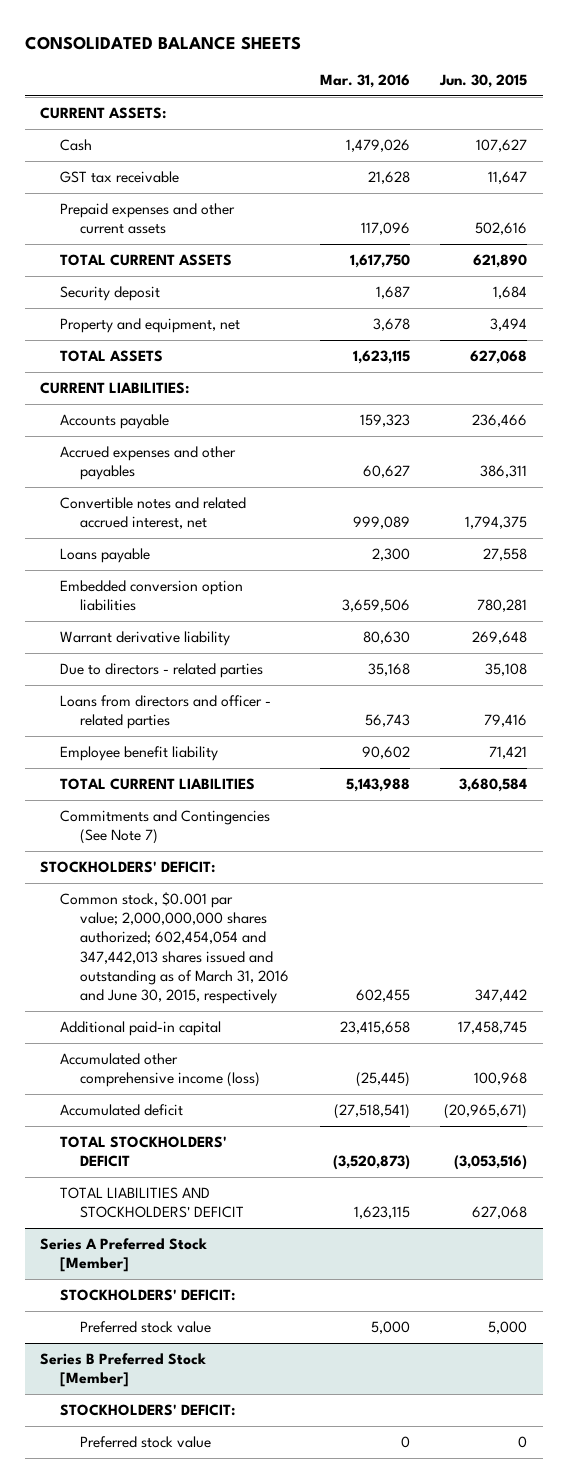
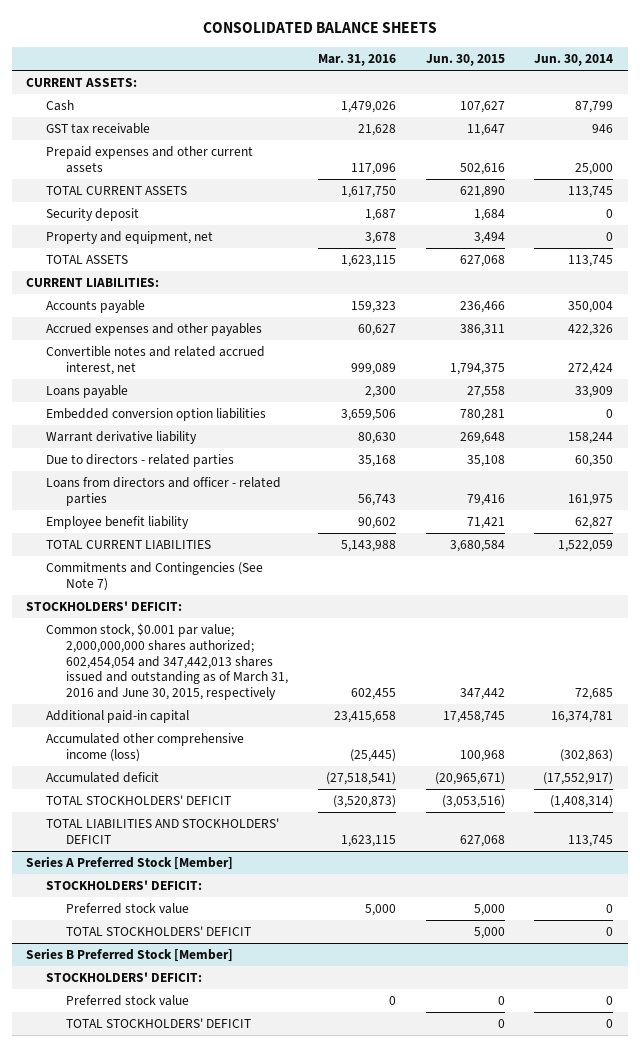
- | Mar. 31, 2016 | Jun. 30, 2015
+ | Mar. 31, 2016 | Jun. 30, 2015 | Jun. 30, 2014
@ Series A Preferred Stock [Member]
+ TOTAL STOCKHOLDERS' DEFICIT | | 5,000 | 0
@ Series B Preferred Stock [Member]
+ TOTAL STOCKHOLDERS' DEFICIT | | 0 | 0

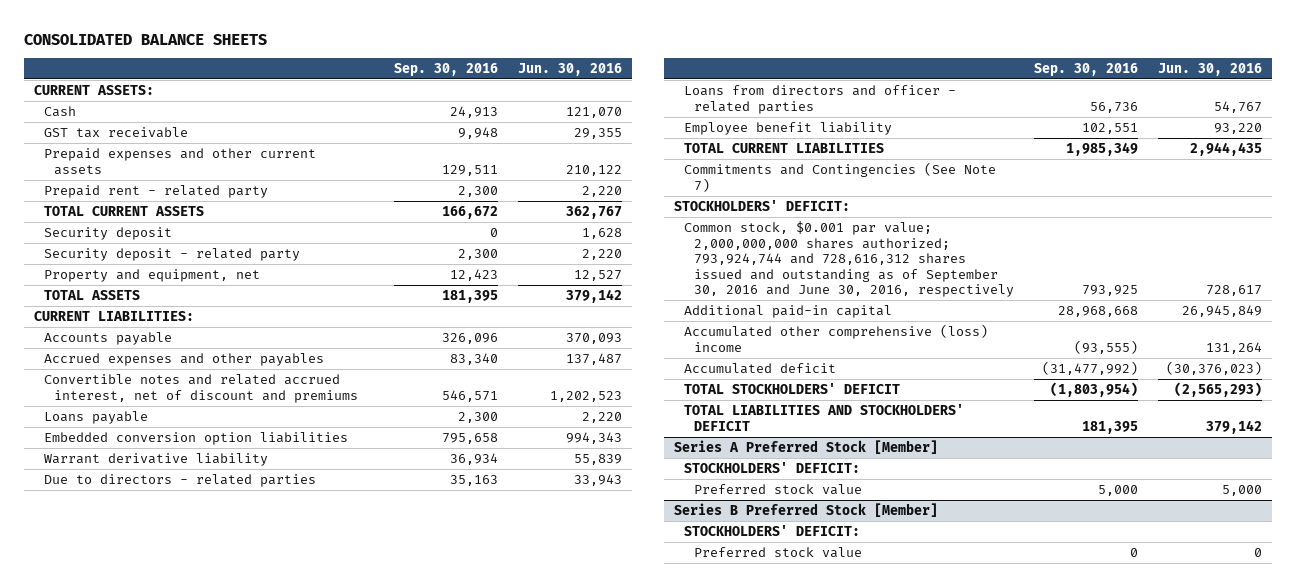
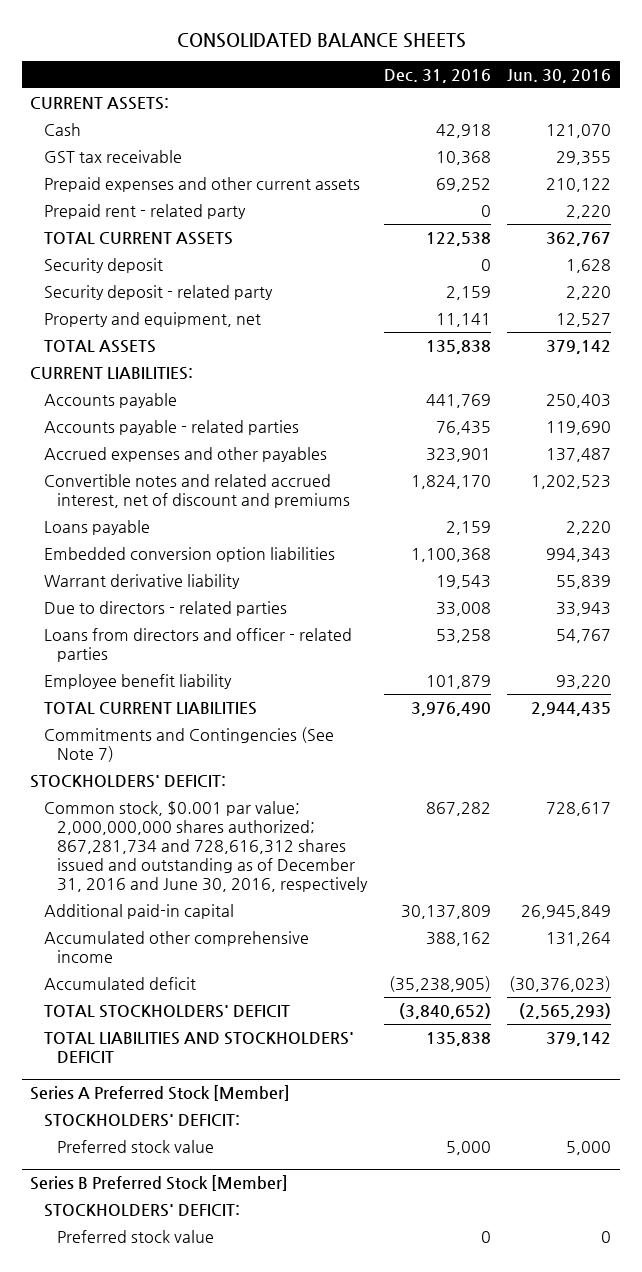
- | Sep. 30, 2016 | Jun. 30, 2016
+ | Dec. 31, 2016 | Jun. 30, 2016
- Accounts payable | 326,096 | 370,093
+ Accounts payable | 441,769 | 250,403
+ Accounts payable - related parties | 76,435 | 119,690
- Common stock, $0.001 par value; 2,000,000,000 shares authorized; 793,924,744 and 728,616,312 shares issued and outstanding as of September 30, 2016 and June 30, 2016, respectively | 793,925 | 728,617
+ Common stock, $0.001 par value; 2,000,000,000 shares authorized; 867,281,734 and 728,616,312 shares issued and outstanding as of December 31, 2016 and June 30, 2016, respectively | 867,282 | 728,617
- Accumulated other comprehensive (loss) income | (93,555) | 131,264
+ Accumulated other comprehensive income | 388,162 | 131,264

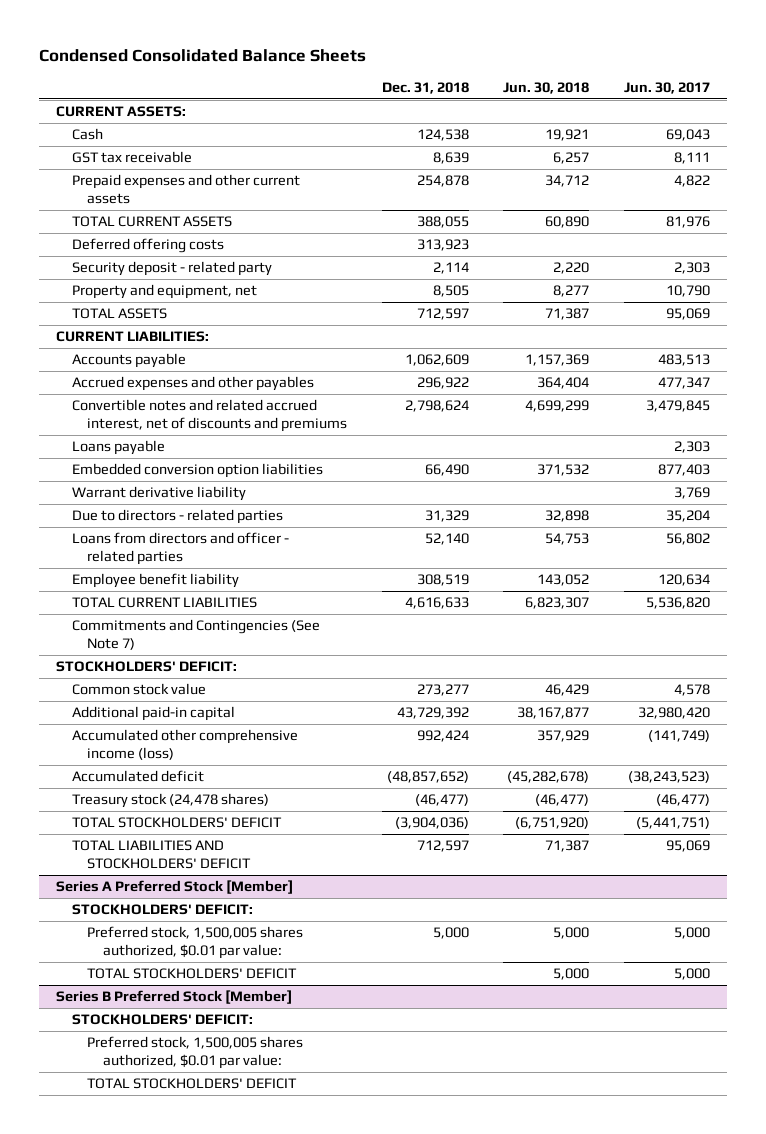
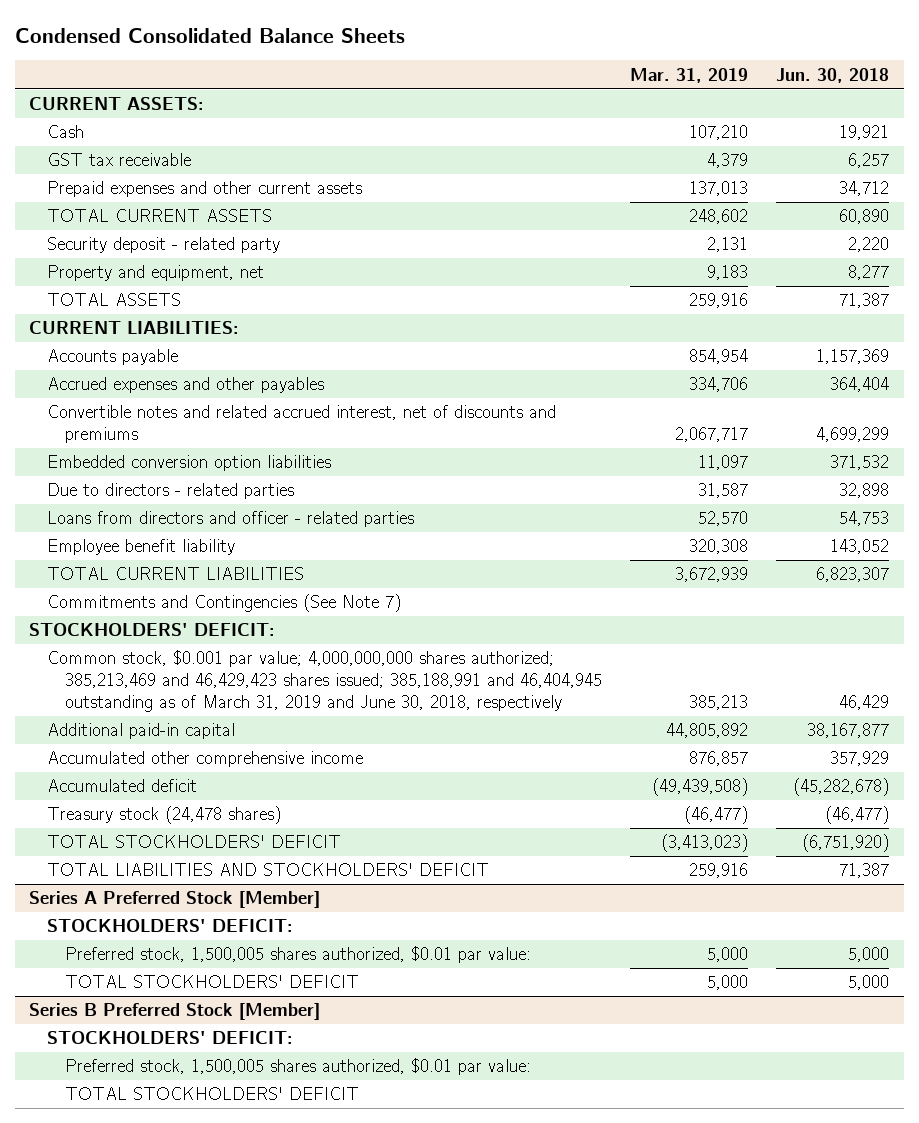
- | Dec. 31, 2018 | Jun. 30, 2018 | Jun. 30, 2017
+ | Mar. 31, 2019 | Jun. 30, 2018
- Deferred offering costs | 313,923 | |
- Loans payable | | | 2,303
- Warrant derivative liability | | | 3,769
- Common stock value | 273,277 | 46,429 | 4,578
+ Common stock, $0.001 par value; 4,000,000,000 shares authorized; 385,213,469 and 46,429,423 shares issued; 385,188,991 and 46,404,945 outstanding as of March 31, 2019 and June 30, 2018, respectively | 385,213 | 46,429
- Accumulated other comprehensive income (loss) | 992,424 | 357,929 | (141,749)
+ Accumulated other comprehensive income | 876,857 | 357,929

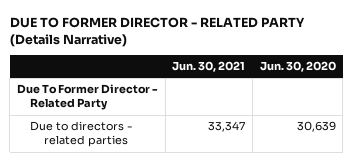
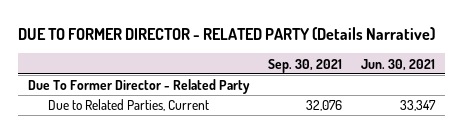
- | Jun. 30, 2021 | Jun. 30, 2020
+ | Sep. 30, 2021 | Jun. 30, 2021
- Due to directors - related parties | 33,347 | 30,639
+ Due to Related Parties, Current | 32,076 | 33,347

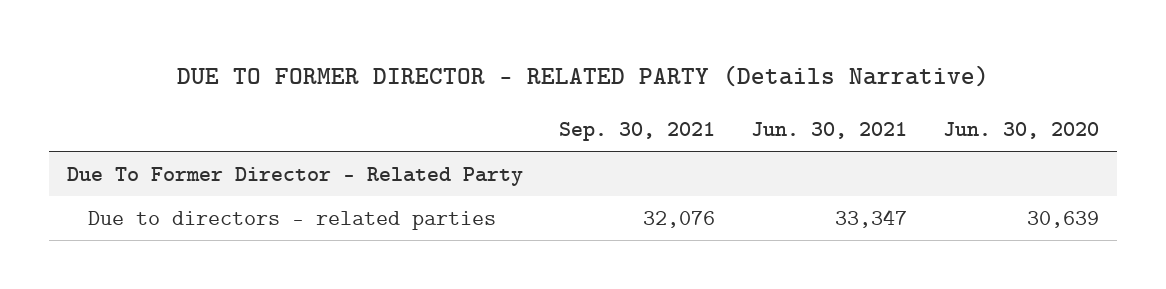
- | Sep. 30, 2021 | Jun. 30, 2021
+ | Sep. 30, 2021 | Jun. 30, 2021 | Jun. 30, 2020
- Due to Related Parties, Current | 32,076 | 33,347
+ Due to directors - related parties | 32,076 | 33,347 | 30,639

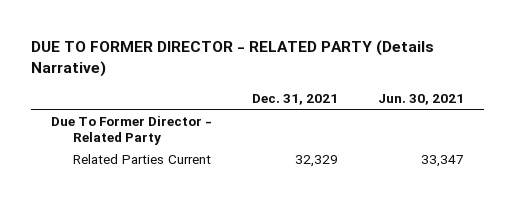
- | Sep. 30, 2021 | Jun. 30, 2021 | Jun. 30, 2020
+ | Dec. 31, 2021 | Jun. 30, 2021
- Due to directors - related parties | 32,076 | 33,347 | 30,639
+ Related Parties Current | 32,329 | 33,347

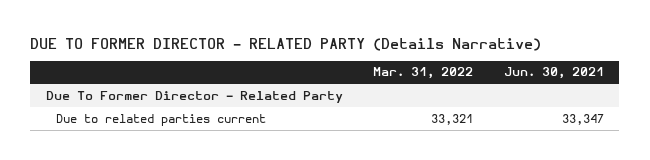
- | Dec. 31, 2021 | Jun. 30, 2021
+ | Mar. 31, 2022 | Jun. 30, 2021
- Related Parties Current | 32,329 | 33,347
+ Due to related parties current | 33,321 | 33,347

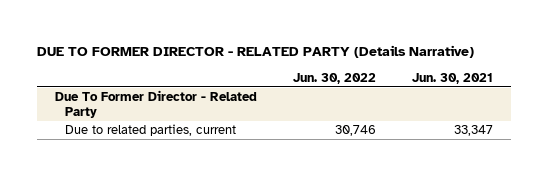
- | Mar. 31, 2022 | Jun. 30, 2021
+ | Jun. 30, 2022 | Jun. 30, 2021
- Due to related parties current | 33,321 | 33,347
+ Due to related parties, current | 30,746 | 33,347

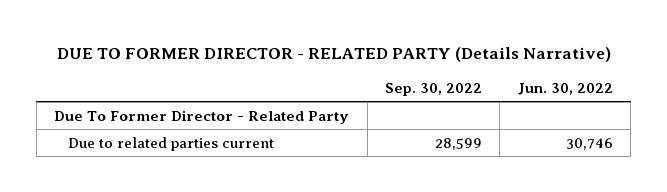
- | Jun. 30, 2022 | Jun. 30, 2021
+ | Sep. 30, 2022 | Jun. 30, 2022
- Due to related parties, current | 30,746 | 33,347
+ Due to related parties current | 28,599 | 30,746

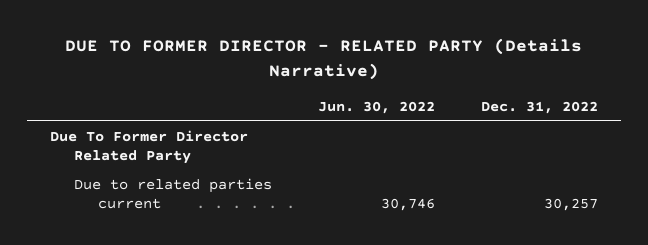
- | Sep. 30, 2022 | Jun. 30, 2022
+ | Jun. 30, 2022 | Dec. 31, 2022
- Due To Former Director - Related Party
+ Due To Former Director Related Party

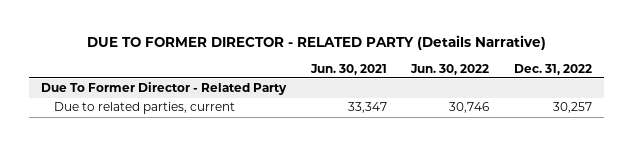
- | Jun. 30, 2022 | Dec. 31, 2022
+ | Jun. 30, 2021 | Jun. 30, 2022 | Dec. 31, 2022
- Due To Former Director Related Party
- Due to related parties current | 30,746 | 30,257
+ Due To Former Director - Related Party
+ Due to related parties, current | 33,347 | 30,746 | 30,257

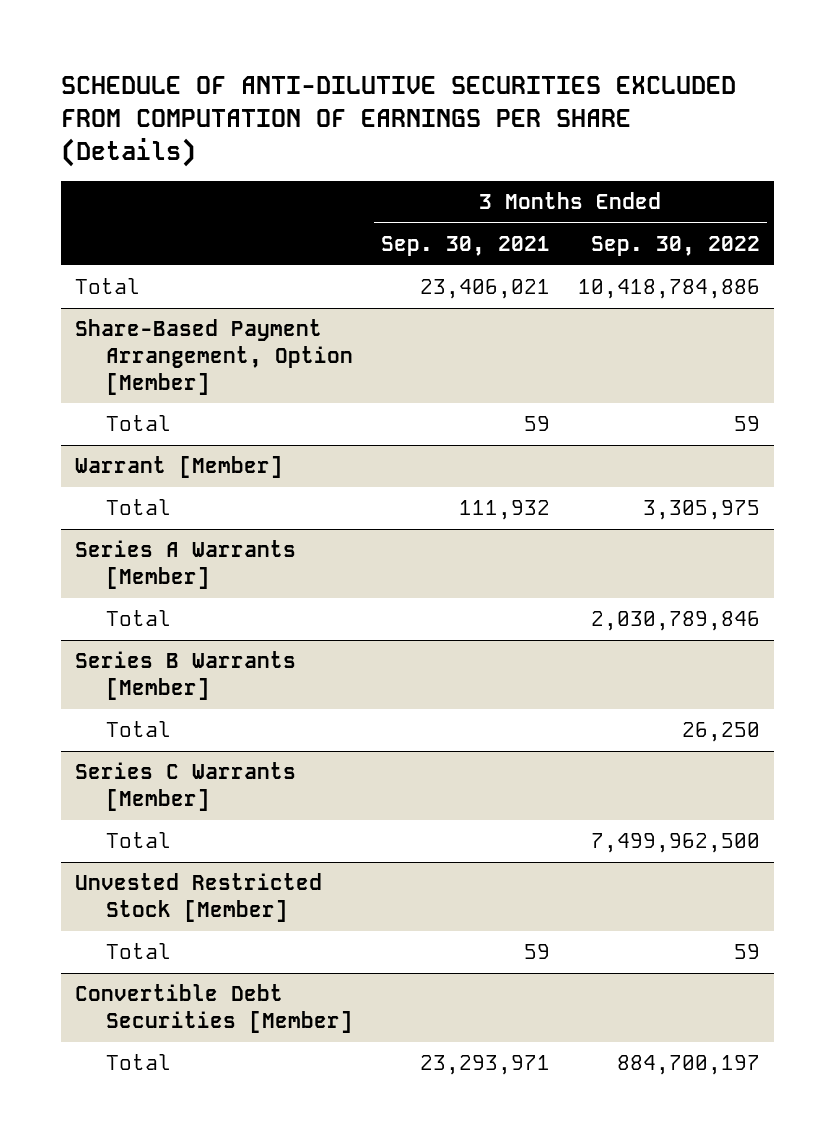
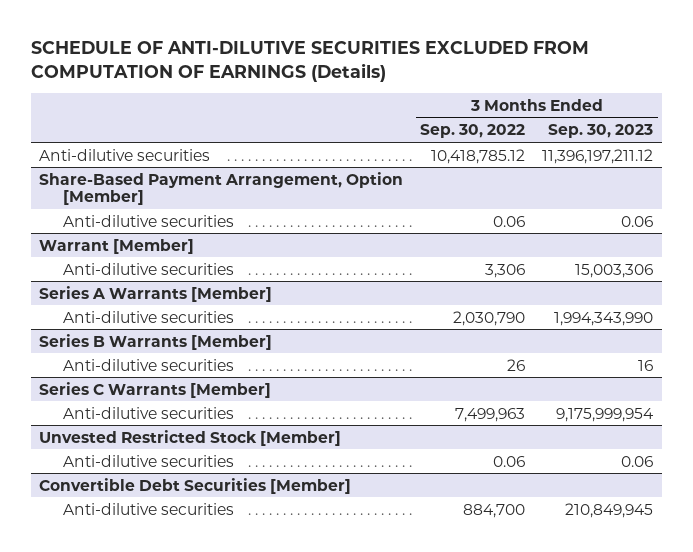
- SCHEDULE OF ANTI-DILUTIVE SECURITIES EXCLUDED FROM COMPUTATION OF EARNINGS PER SHARE (Details)
+ SCHEDULE OF ANTI-DILUTIVE SECURITIES EXCLUDED FROM COMPUTATION OF EARNINGS (Details)
- | 3 Months Ended Sep. 30, 2021 | 3 Months Ended Sep. 30, 2022
+ | 3 Months Ended Sep. 30, 2022 | 3 Months Ended Sep. 30, 2023
- Total | 23,406,021 | 10,418,784,886
+ Anti-dilutive securities | 10,418,785.12 | 11,396,197,211.12
@ Share-Based Payment Arrangement, Option [Member]
- Total | 59 | 59
+ Anti-dilutive securities | 0.06 | 0.06
@ Warrant [Member]
- Total | 111,932 | 3,305,975
+ Anti-dilutive securities | 3,306 | 15,003,306
@ Series A Warrants [Member]
- Total | | 2,030,789,846
+ Anti-dilutive securities | 2,030,790 | 1,994,343,990
@ Series B Warrants [Member]
- Total | | 26,250
+ Anti-dilutive securities | 26 | 16
@ Series C Warrants [Member]
- Total | | 7,499,962,500
+ Anti-dilutive securities | 7,499,963 | 9,175,999,954
@ Unvested Restricted Stock [Member]
- Total | 59 | 59
+ Anti-dilutive securities | 0.06 | 0.06
@ Convertible Debt Securities [Member]
- Total | 23,293,971 | 884,700,197
+ Anti-dilutive securities | 884,700 | 210,849,945

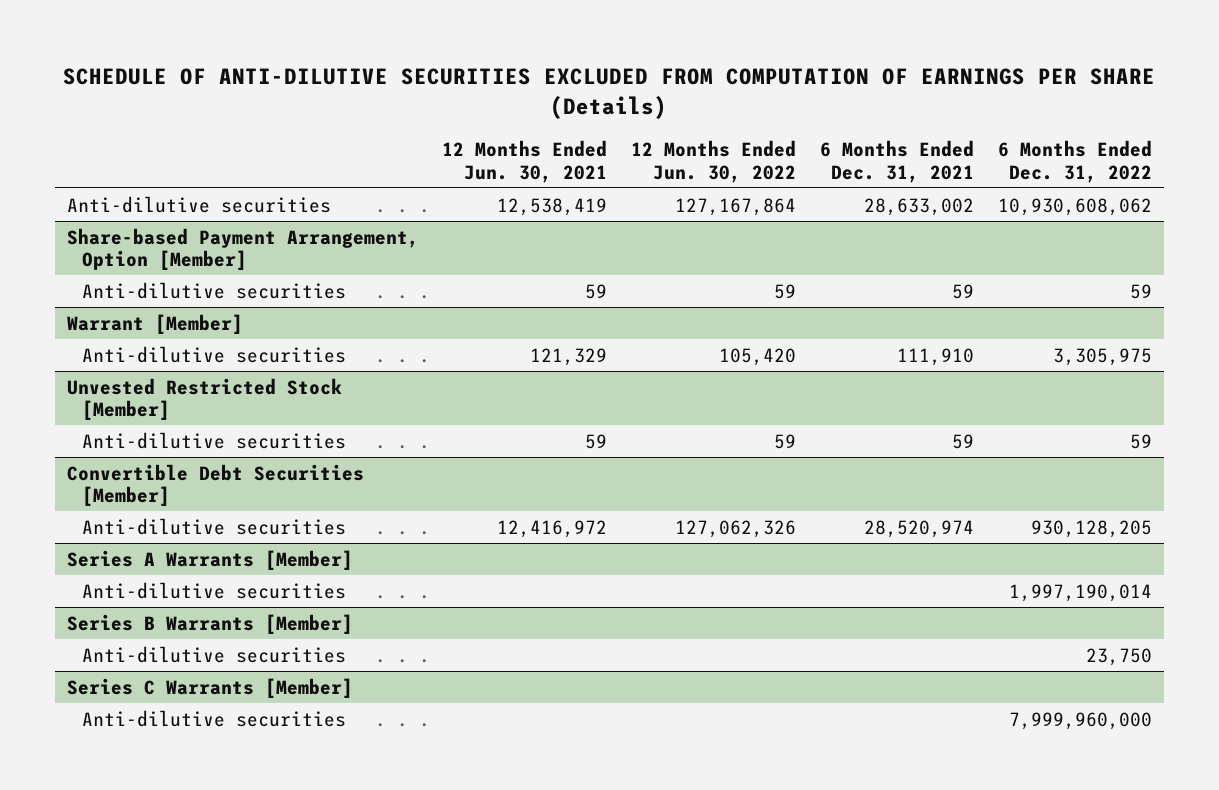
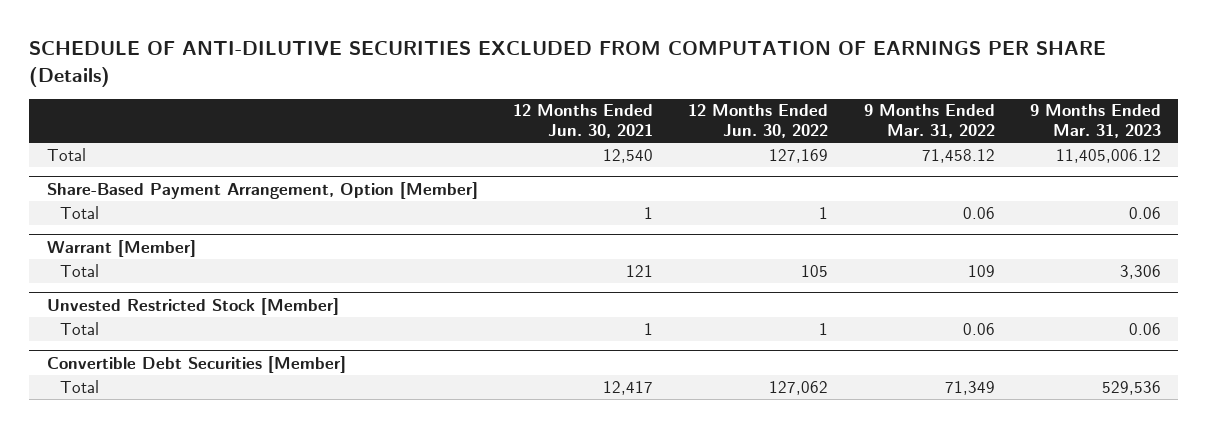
- | 12 Months Ended Jun. 30, 2021 | 12 Months Ended Jun. 30, 2022 | 6 Months Ended Dec. 31, 2021 | 6 Months Ended Dec. 31, 2022
+ | 12 Months Ended Jun. 30, 2021 | 12 Months Ended Jun. 30, 2022 | 9 Months Ended Mar. 31, 2022 | 9 Months Ended Mar. 31, 2023
- Anti-dilutive securities | 12,538,419 | 127,167,864 | 28,633,002 | 10,930,608,062
- Share-based Payment Arrangement, Option [Member]
- Anti-dilutive securities | 59 | 59 | 59 | 59
+ Total | 12,540 | 127,169 | 71,458.12 | 11,405,006.12
+ Share-Based Payment Arrangement, Option [Member]
+ Total | 1 | 1 | 0.06 | 0.06
@ Warrant [Member]
- Anti-dilutive securities | 121,329 | 105,420 | 111,910 | 3,305,975
+ Total | 121 | 105 | 109 | 3,306
@ Unvested Restricted Stock [Member]
- Anti-dilutive securities | 59 | 59 | 59 | 59
+ Total | 1 | 1 | 0.06 | 0.06
@ Convertible Debt Securities [Member]
- Anti-dilutive securities | 12,416,972 | 127,062,326 | 28,520,974 | 930,128,205
- Series A Warrants [Member]
- Anti-dilutive securities | | | | 1,997,190,014
- Series B Warrants [Member]
- Anti-dilutive securities | | | | 23,750
- Series C Warrants [Member]
- Anti-dilutive securities | | | | 7,999,960,000
@ Convertible Debt Securities [Member]
+ Total | 12,417 | 127,062 | 71,349 | 529,536

